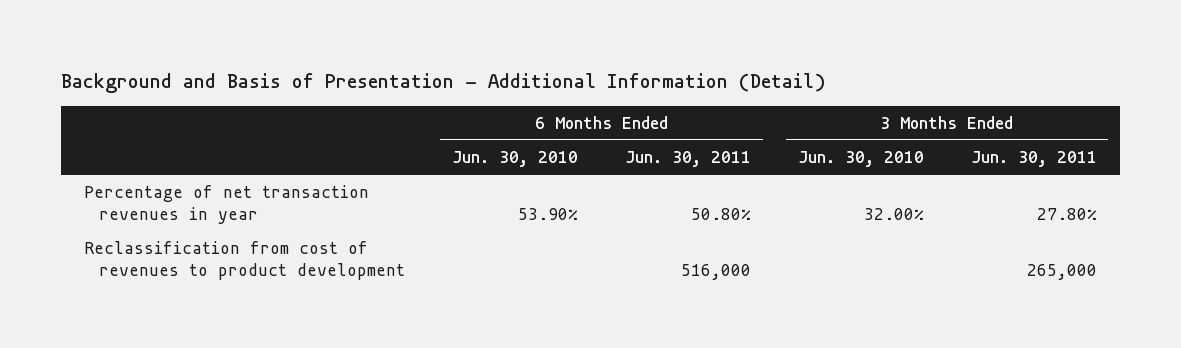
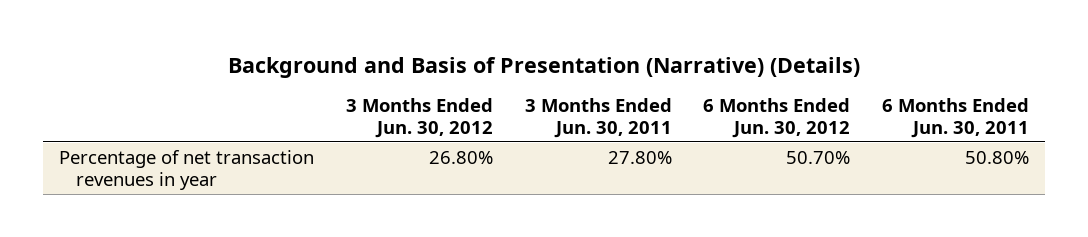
- Background and Basis of Presentation - Additional Information (Detail)
+ Background and Basis of Presentation (Narrative) (Details)
- | 6 Months Ended Jun. 30, 2010 | 6 Months Ended Jun. 30, 2011 | 3 Months Ended Jun. 30, 2010 | 3 Months Ended Jun. 30, 2011
+ | 3 Months Ended Jun. 30, 2012 | 3 Months Ended Jun. 30, 2011 | 6 Months Ended Jun. 30, 2012 | 6 Months Ended Jun. 30, 2011
- Reclassification from cost of revenues to product development | | 516,000 | | 265,000

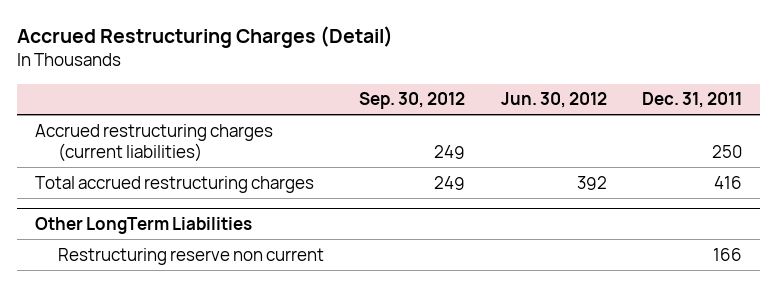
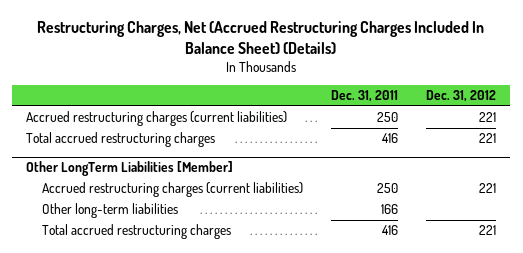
- Accrued Restructuring Charges (Detail)
+ Restructuring Charges, Net (Accrued Restructuring Charges Included In Balance Sheet) (Details)
- | Sep. 30, 2012 | Jun. 30, 2012 | Dec. 31, 2011
+ | Dec. 31, 2011 | Dec. 31, 2012
- Other LongTerm Liabilities
- Restructuring reserve non current | | | 166
+ Other LongTerm Liabilities [Member]
+ Accrued restructuring charges (current liabilities) | 250 | 221
+ Other long-term liabilities | 166 |
+ Total accrued restructuring charges | 416 | 221

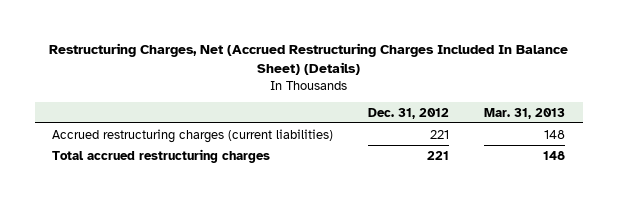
- | Dec. 31, 2011 | Dec. 31, 2012
+ | Dec. 31, 2012 | Mar. 31, 2013
- Other LongTerm Liabilities [Member]
- Accrued restructuring charges (current liabilities) | 250 | 221
- Other long-term liabilities | 166 |
- Total accrued restructuring charges | 416 | 221

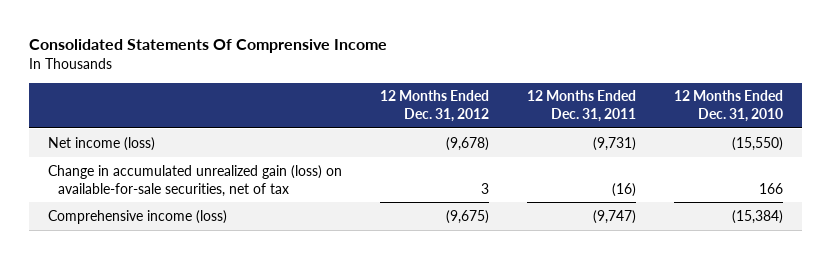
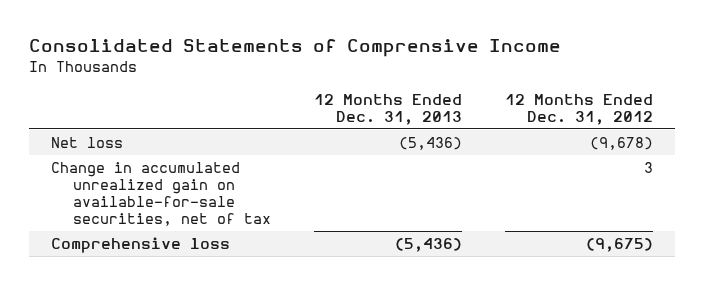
- Consolidated Statements Of Comprensive Income
+ Consolidated Statements of Comprensive Income
- | 12 Months Ended Dec. 31, 2012 | 12 Months Ended Dec. 31, 2011 | 12 Months Ended Dec. 31, 2010
+ | 12 Months Ended Dec. 31, 2013 | 12 Months Ended Dec. 31, 2012
- Net income (loss) | (9,678) | (9,731) | (15,550)
- Change in accumulated unrealized gain (loss) on available-for-sale securities, net of tax | 3 | (16) | 166
- Comprehensive income (loss) | (9,675) | (9,747) | (15,384)
+ Net loss | (5,436) | (9,678)
+ Change in accumulated unrealized gain on available-for-sale securities, net of tax | | 3
+ Comprehensive loss | (5,436) | (9,675)

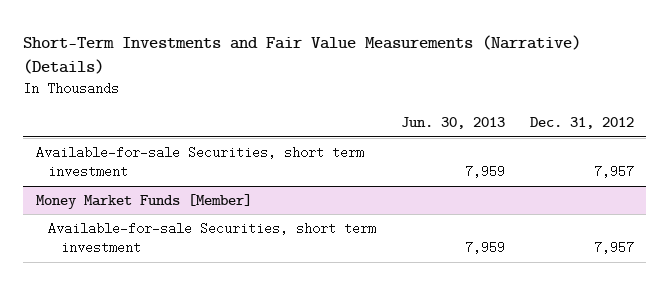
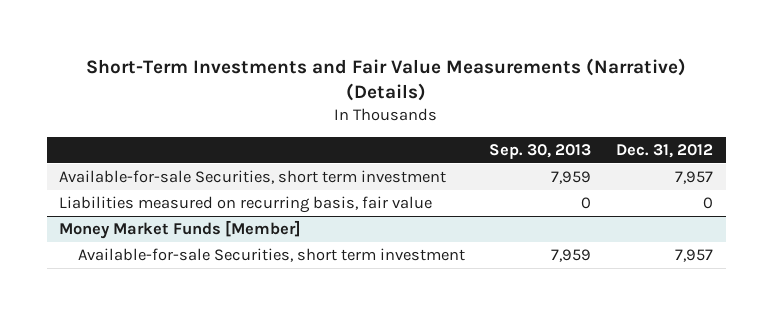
- | Jun. 30, 2013 | Dec. 31, 2012
+ | Sep. 30, 2013 | Dec. 31, 2012
+ Liabilities measured on recurring basis, fair value | 0 | 0

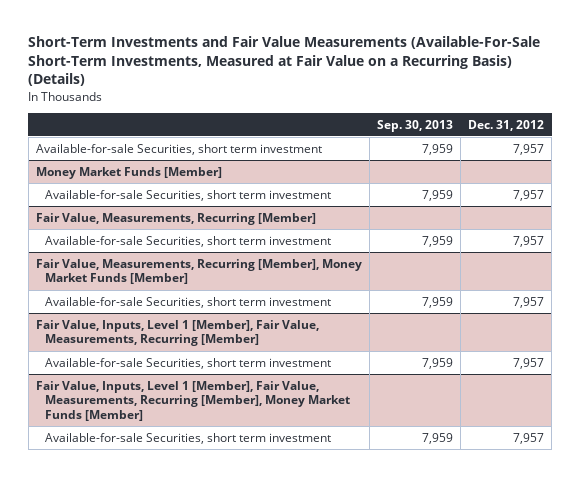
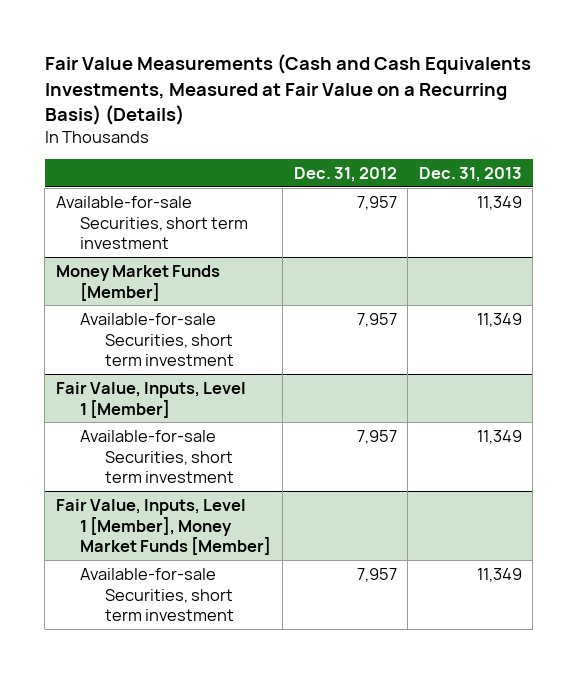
- Short-Term Investments and Fair Value Measurements (Available-For-Sale Short-Term Investments, Measured at Fair Value on a Recurring Basis) (Details)
+ Fair Value Measurements (Cash and Cash Equivalents Investments, Measured at Fair Value on a Recurring Basis) (Details)
- | Sep. 30, 2013 | Dec. 31, 2012
+ | Dec. 31, 2012 | Dec. 31, 2013
- Fair Value, Measurements, Recurring [Member]
- Available-for-sale Securities, short term investment | 7,959 | 7,957
- Fair Value, Measurements, Recurring [Member], Money Market Funds [Member]
- Available-for-sale Securities, short term investment | 7,959 | 7,957
- Fair Value, Inputs, Level 1 [Member], Fair Value, Measurements, Recurring [Member]
+ Fair Value, Inputs, Level 1 [Member]
- Fair Value, Inputs, Level 1 [Member], Fair Value, Measurements, Recurring [Member], Money Market Funds [Member]
+ Fair Value, Inputs, Level 1 [Member], Money Market Funds [Member]

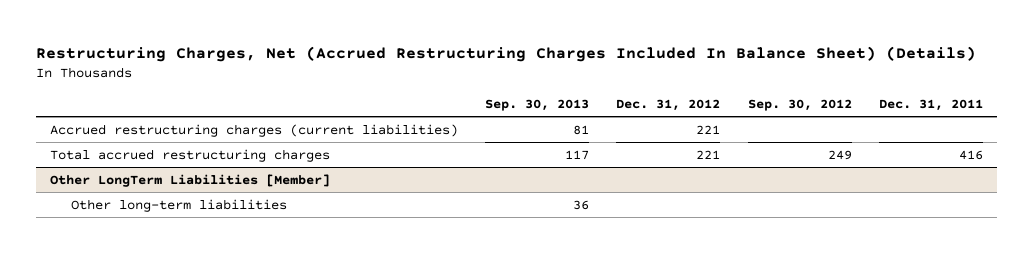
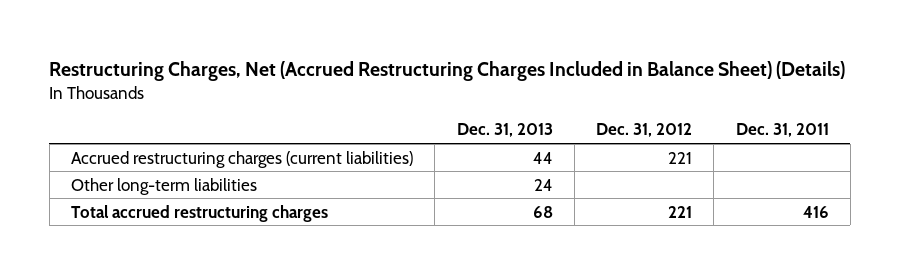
- Restructuring Charges, Net (Accrued Restructuring Charges Included In Balance Sheet) (Details)
+ Restructuring Charges, Net (Accrued Restructuring Charges Included in Balance Sheet) (Details)
- | Sep. 30, 2013 | Dec. 31, 2012 | Sep. 30, 2012 | Dec. 31, 2011
+ | Dec. 31, 2013 | Dec. 31, 2012 | Dec. 31, 2011
- Other LongTerm Liabilities [Member]
moved down: Total accrued restructuring charges | 68 | 221 | 416

